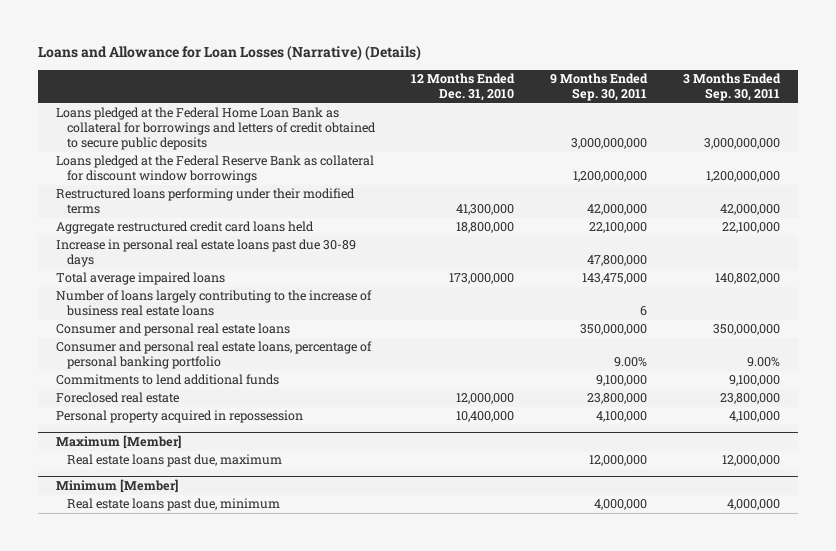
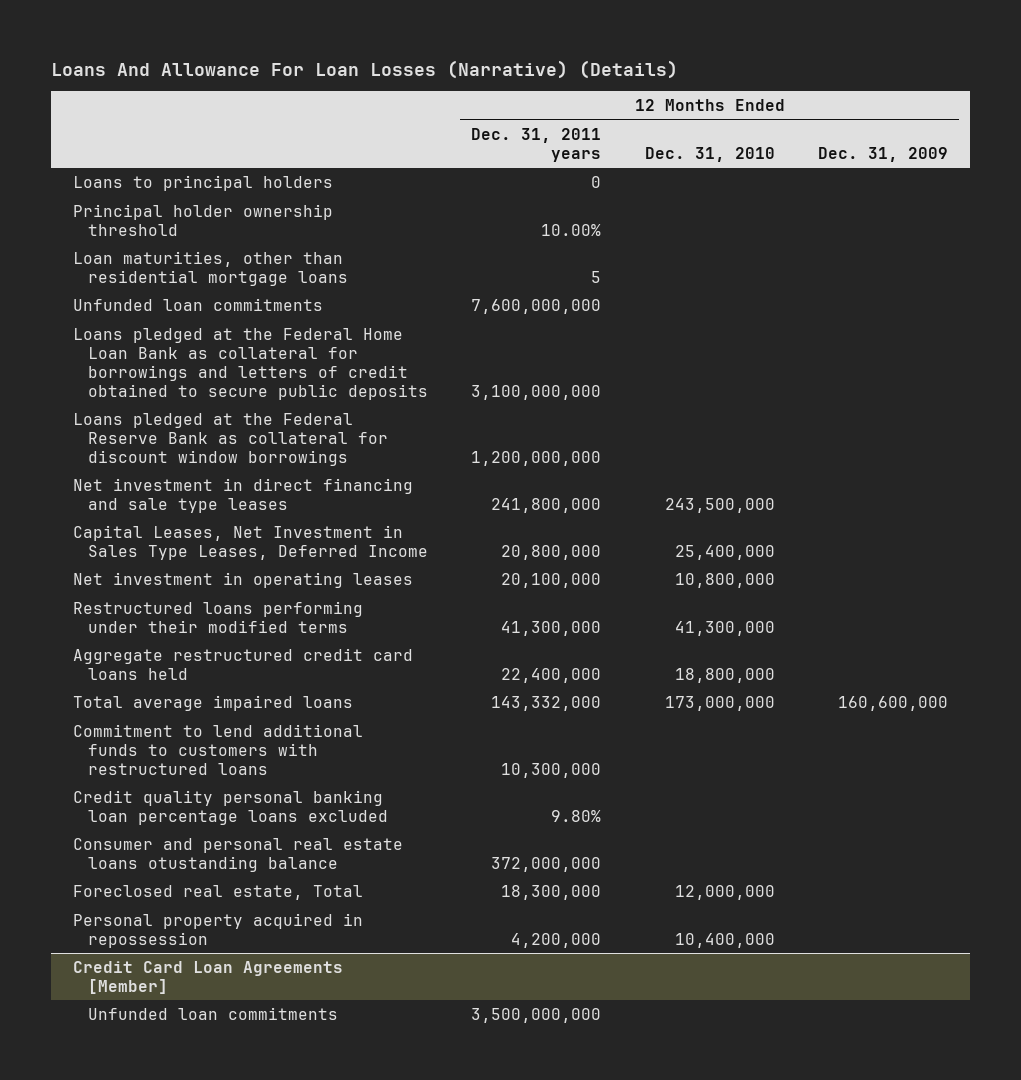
- Loans and Allowance for Loan Losses (Narrative) (Details)
+ Loans And Allowance For Loan Losses (Narrative) (Details)
- | 12 Months Ended Dec. 31, 2010 | 9 Months Ended Sep. 30, 2011 | 3 Months Ended Sep. 30, 2011
+ | 12 Months Ended Dec. 31, 2011 years | 12 Months Ended Dec. 31, 2010 | 12 Months Ended Dec. 31, 2009
+ Loans to principal holders | 0 | |
+ Principal holder ownership threshold | 10.00% | |
+ Loan maturities, other than residential mortgage loans | 5 | |
+ Unfunded loan commitments | 7,600,000,000 | |
+ Net investment in direct financing and sale type leases | 241,800,000 | 243,500,000 |
+ Capital Leases, Net Investment in Sales Type Leases, Deferred Income | 20,800,000 | 25,400,000 |
+ Net investment in operating leases | 20,100,000 | 10,800,000 |
- Increase in personal real estate loans past due 30-89 days | | 47,800,000 |
- Number of loans largely contributing to the increase of business real estate loans | | 6 |
- Consumer and personal real estate loans | | 350,000,000 | 350,000,000
- Consumer and personal real estate loans, percentage of personal banking portfolio | | 9.00% | 9.00%
- Commitments to lend additional funds | | 9,100,000 | 9,100,000
- Foreclosed real estate | 12,000,000 | 23,800,000 | 23,800,000
+ Commitment to lend additional funds to customers with restructured loans | 10,300,000 | |
+ Credit quality personal banking loan percentage loans excluded | 9.80% | |
+ Consumer and personal real estate loans otustanding balance | 372,000,000 | |
+ Foreclosed real estate, Total | 18,300,000 | 12,000,000 |
- Maximum [Member]
- Real estate loans past due, maximum | | 12,000,000 | 12,000,000
- Minimum [Member]
- Real estate loans past due, minimum | | 4,000,000 | 4,000,000
+ Credit Card Loan Agreements [Member]
+ Unfunded loan commitments | 3,500,000,000 | |

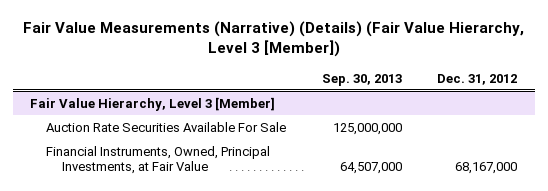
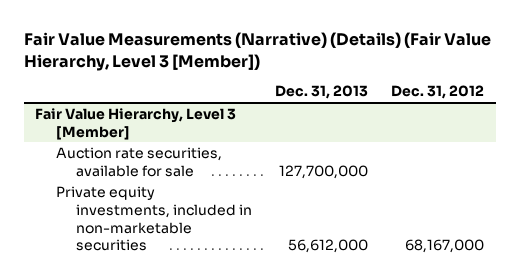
- | Sep. 30, 2013 | Dec. 31, 2012
+ | Dec. 31, 2013 | Dec. 31, 2012
@ Fair Value Hierarchy, Level 3 [Member]
- Auction Rate Securities Available For Sale | 125,000,000 |
- Financial Instruments, Owned, Principal Investments, at Fair Value | 64,507,000 | 68,167,000
+ Auction rate securities, available for sale | 127,700,000 |
+ Private equity investments, included in non-marketable securities | 56,612,000 | 68,167,000

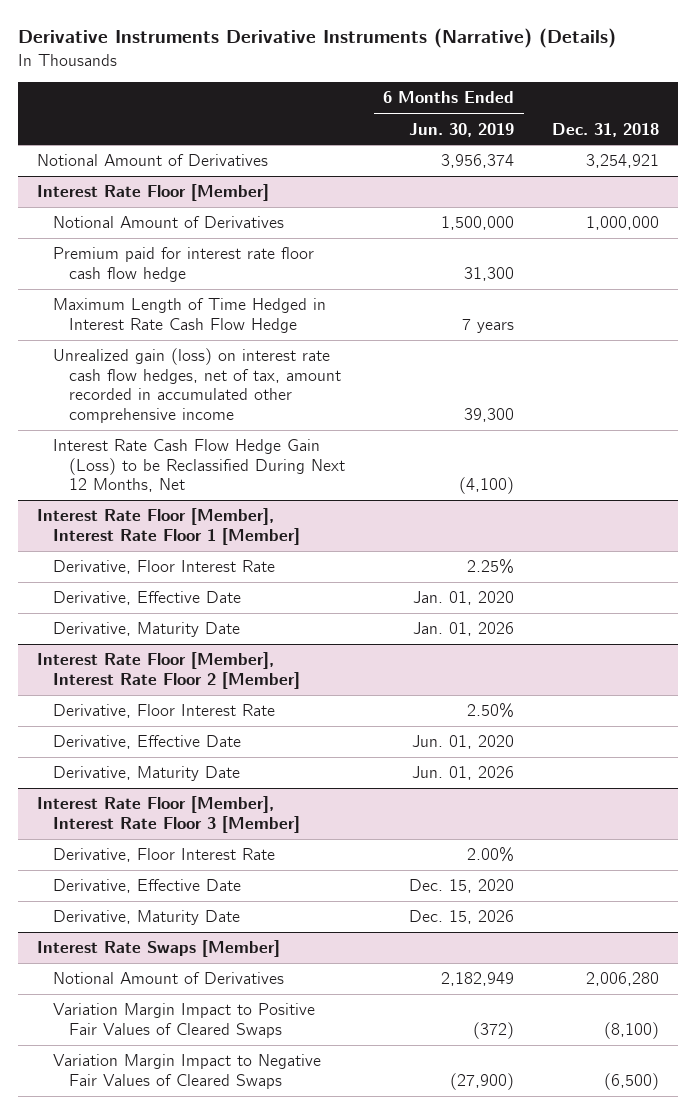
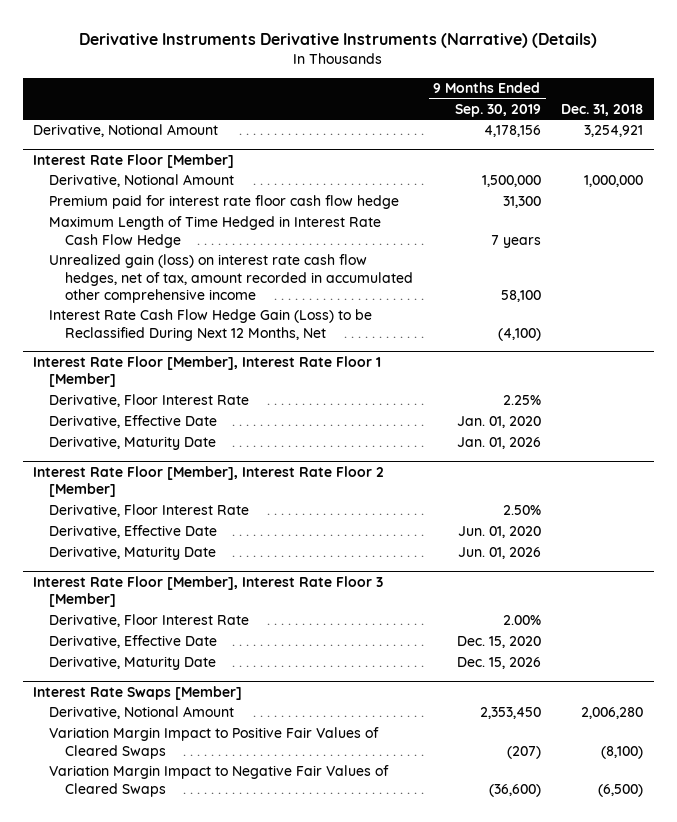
- | 6 Months Ended Jun. 30, 2019 | Dec. 31, 2018
+ | 9 Months Ended Sep. 30, 2019 | Dec. 31, 2018
- Notional Amount of Derivatives | 3,956,374 | 3,254,921
+ Derivative, Notional Amount | 4,178,156 | 3,254,921
@ Interest Rate Floor [Member]
- Notional Amount of Derivatives | 1,500,000 | 1,000,000
+ Derivative, Notional Amount | 1,500,000 | 1,000,000
@ Interest Rate Swaps [Member]
- Notional Amount of Derivatives | 2,182,949 | 2,006,280
+ Derivative, Notional Amount | 2,353,450 | 2,006,280

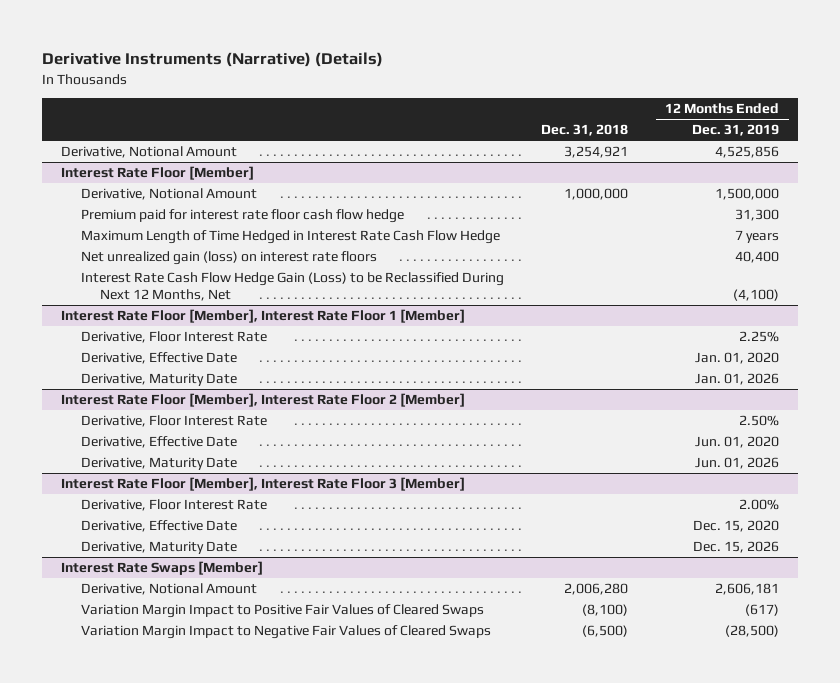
- Derivative Instruments Derivative Instruments (Narrative) (Details)
+ Derivative Instruments (Narrative) (Details)
- | 9 Months Ended Sep. 30, 2019 | Dec. 31, 2018
+ | Dec. 31, 2018 | 12 Months Ended Dec. 31, 2019
@ Interest Rate Floor [Member]
- Unrealized gain (loss) on interest rate cash flow hedges, net of tax, amount recorded in accumulated other comprehensive income | 58,100 |
+ Net unrealized gain (loss) on interest rate floors | | 40,400

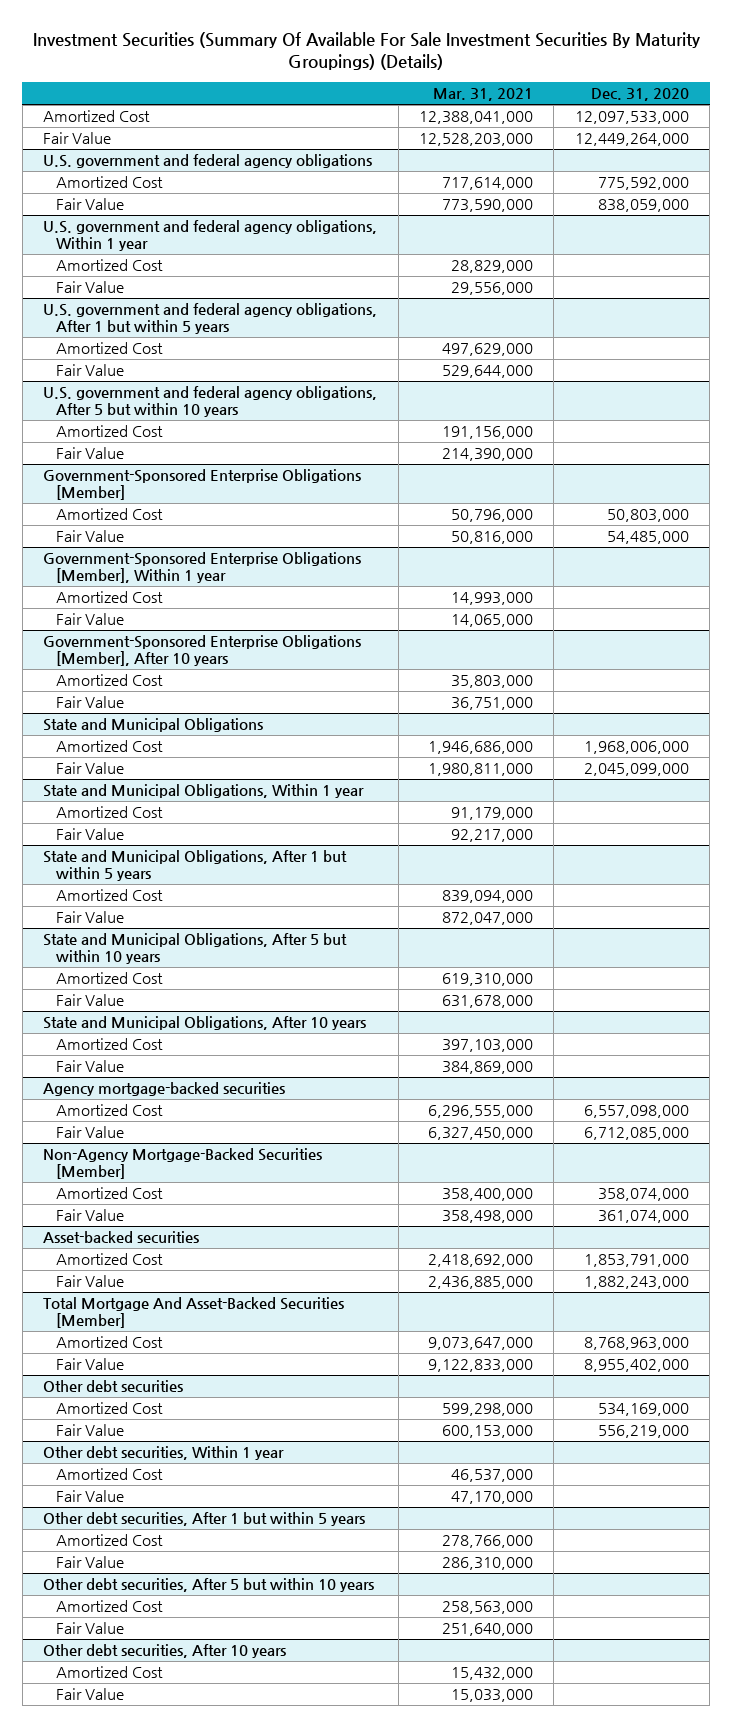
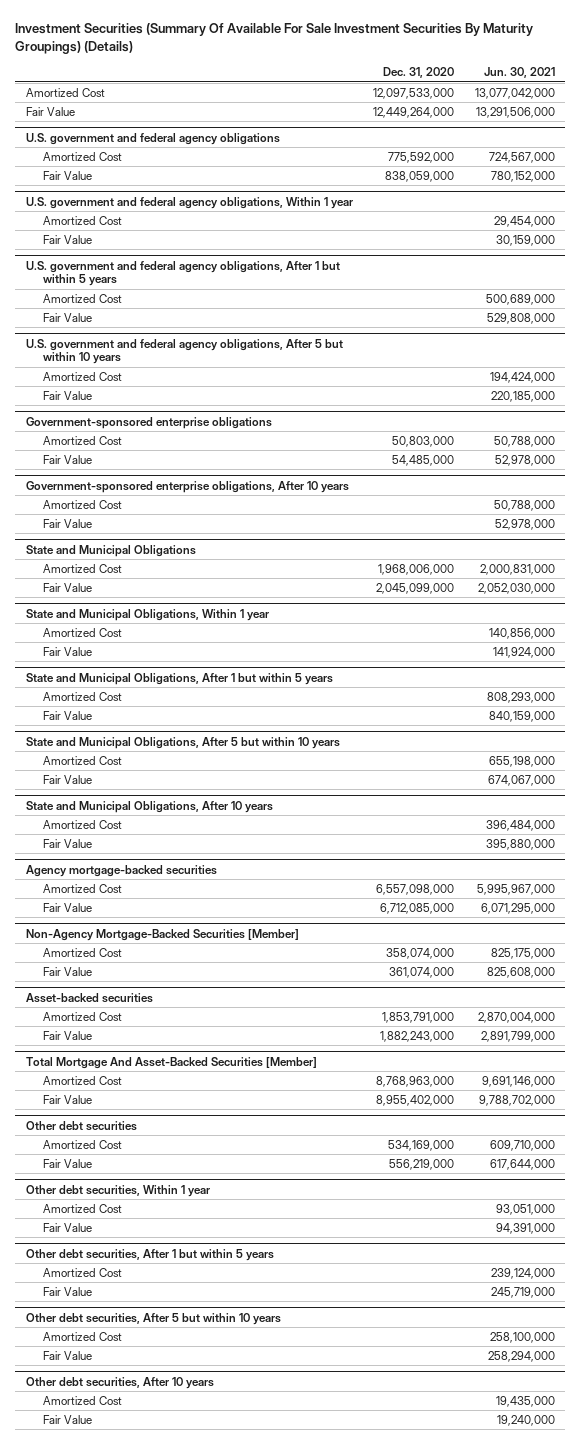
- | Mar. 31, 2021 | Dec. 31, 2020
+ | Dec. 31, 2020 | Jun. 30, 2021
- Government-Sponsored Enterprise Obligations [Member]
+ Government-sponsored enterprise obligations
- Government-Sponsored Enterprise Obligations [Member], Within 1 year
- Amortized Cost | 14,993,000 |
- Fair Value | 14,065,000 |
- Government-Sponsored Enterprise Obligations [Member], After 10 years
+ Government-sponsored enterprise obligations, After 10 years

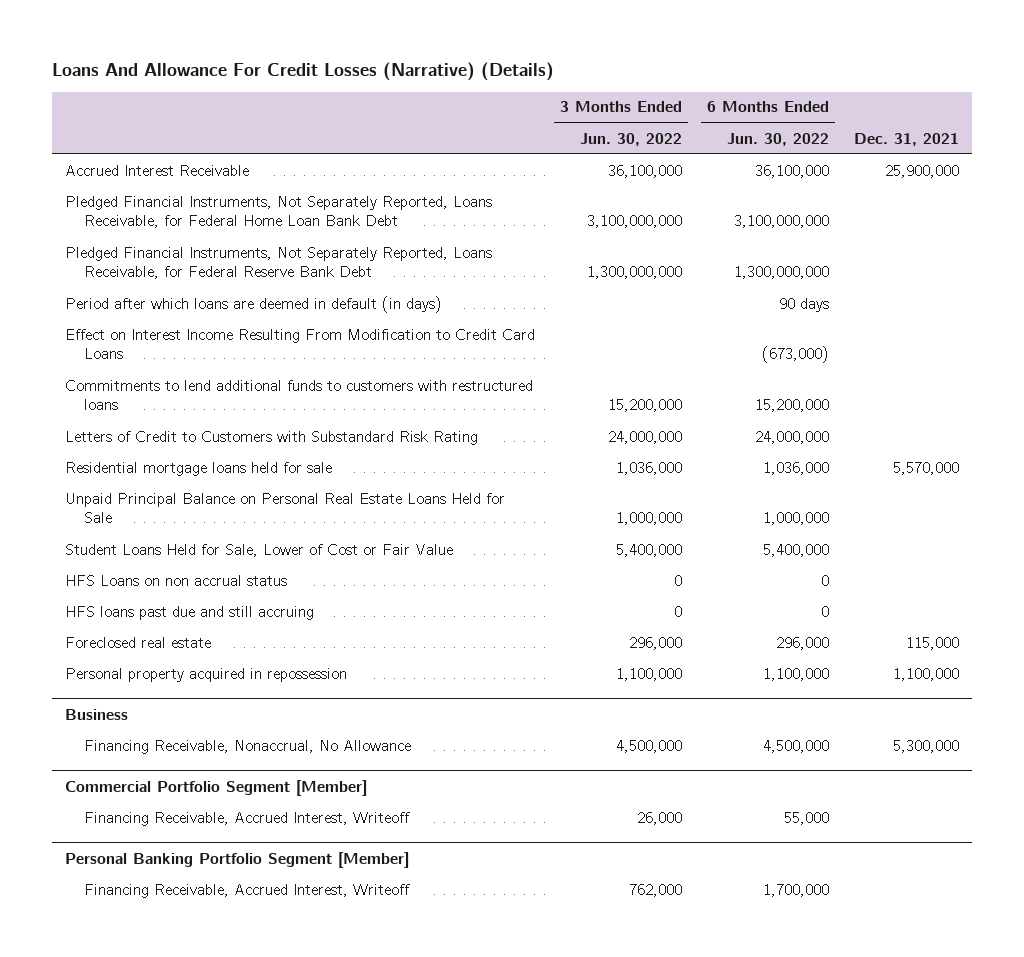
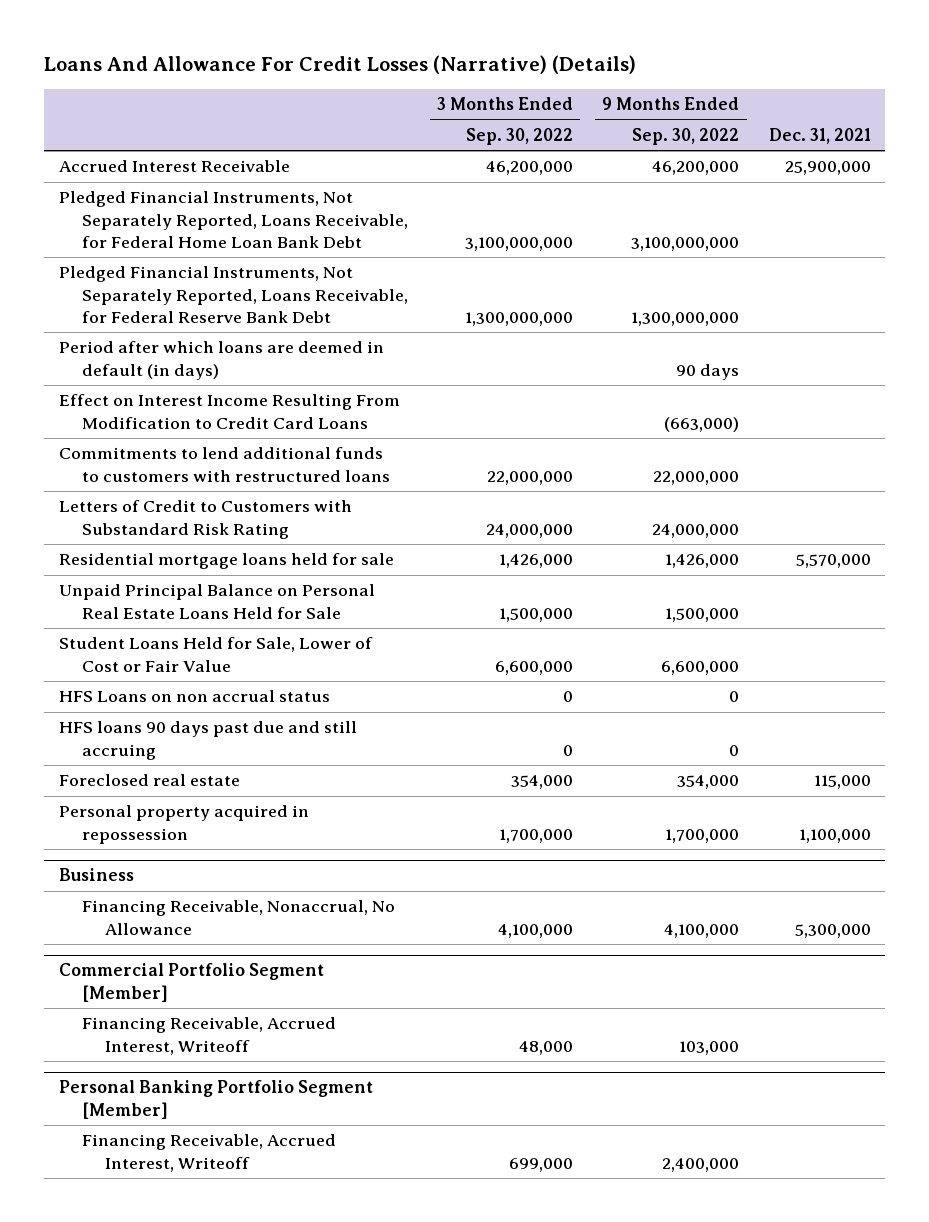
- | 3 Months Ended Jun. 30, 2022 | 6 Months Ended Jun. 30, 2022 | Dec. 31, 2021
+ | 3 Months Ended Sep. 30, 2022 | 9 Months Ended Sep. 30, 2022 | Dec. 31, 2021
- HFS loans past due and still accruing | 0 | 0 |
+ HFS loans 90 days past due and still accruing | 0 | 0 |

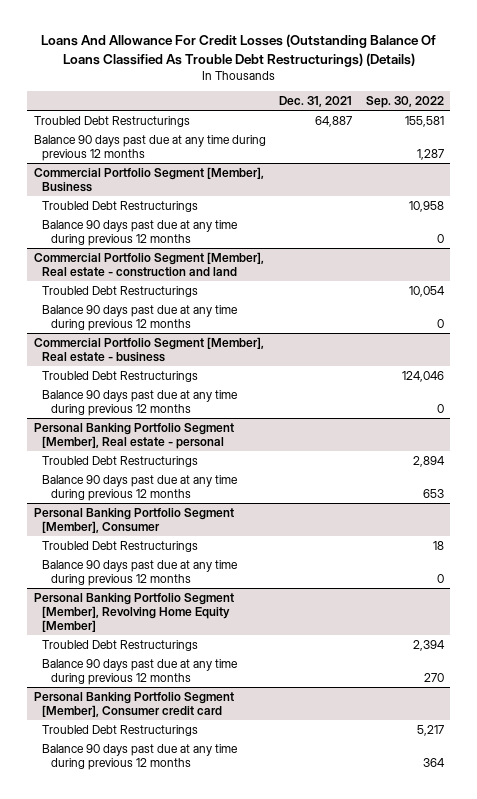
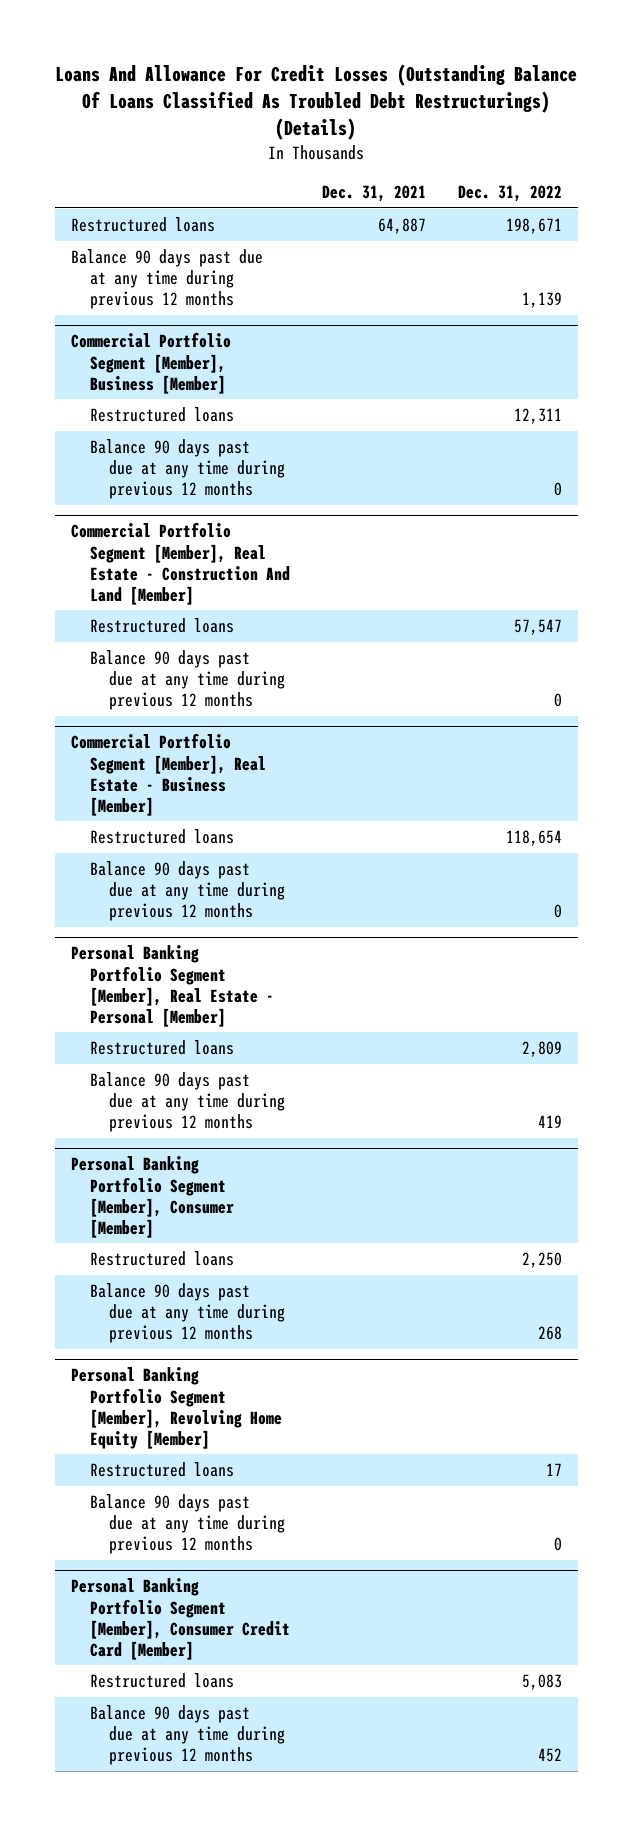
- Loans And Allowance For Credit Losses (Outstanding Balance Of Loans Classified As Trouble Debt Restructurings) (Details)
+ Loans And Allowance For Credit Losses (Outstanding Balance Of Loans Classified As Troubled Debt Restructurings) (Details)
- | Dec. 31, 2021 | Sep. 30, 2022
+ | Dec. 31, 2021 | Dec. 31, 2022
- Troubled Debt Restructurings | 64,887 | 155,581
+ Restructured loans | 64,887 | 198,671
- Commercial Portfolio Segment [Member], Business
- Troubled Debt Restructurings | | 10,958
+ Commercial Portfolio Segment [Member], Business [Member]
+ Restructured loans | | 12,311
- Commercial Portfolio Segment [Member], Real estate - construction and land
- Troubled Debt Restructurings | | 10,054
+ Commercial Portfolio Segment [Member], Real Estate - Construction And Land [Member]
+ Restructured loans | | 57,547
- Commercial Portfolio Segment [Member], Real estate - business
- Troubled Debt Restructurings | | 124,046
+ Commercial Portfolio Segment [Member], Real Estate - Business [Member]
+ Restructured loans | | 118,654
- Personal Banking Portfolio Segment [Member], Real estate - personal
- Troubled Debt Restructurings | | 2,894
+ Personal Banking Portfolio Segment [Member], Real Estate - Personal [Member]
+ Restructured loans | | 2,809
- Personal Banking Portfolio Segment [Member], Consumer
- Troubled Debt Restructurings | | 18
+ Personal Banking Portfolio Segment [Member], Consumer [Member]
+ Restructured loans | | 2,250
@ Personal Banking Portfolio Segment [Member], Revolving Home Equity [Member]
- Troubled Debt Restructurings | | 2,394
+ Restructured loans | | 17
- Personal Banking Portfolio Segment [Member], Consumer credit card
- Troubled Debt Restructurings | | 5,217
+ Personal Banking Portfolio Segment [Member], Consumer Credit Card [Member]
+ Restructured loans | | 5,083

